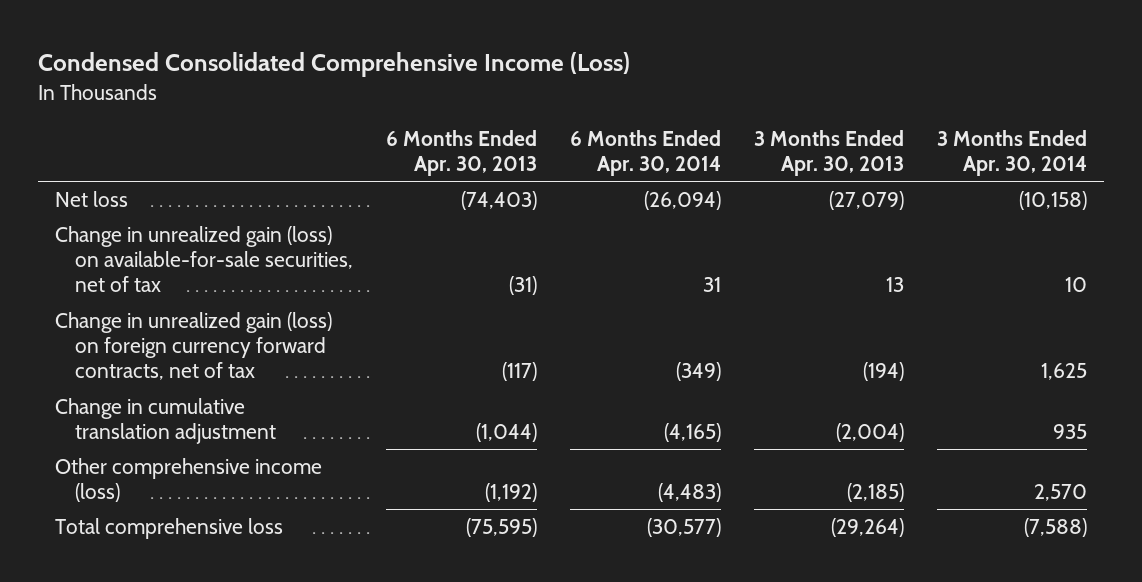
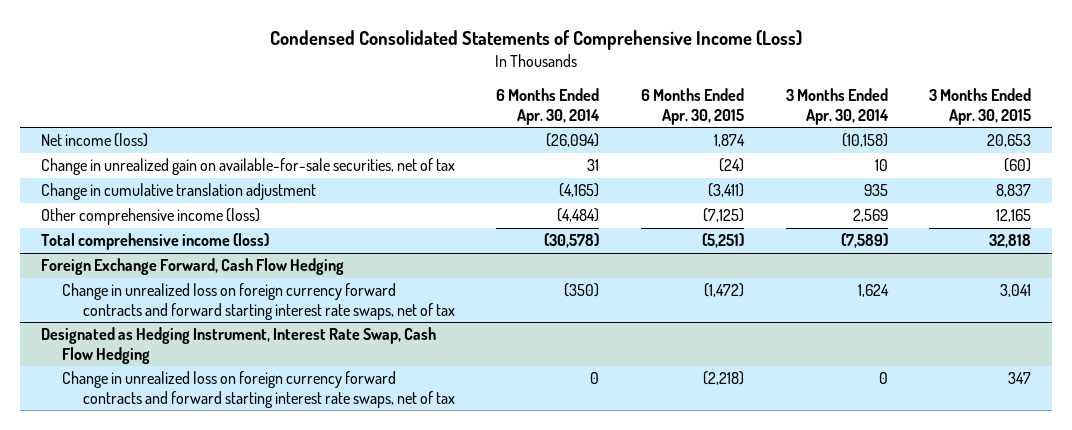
- Condensed Consolidated Comprehensive Income (Loss)
+ Condensed Consolidated Statements of Comprehensive Income (Loss)
- | 6 Months Ended Apr. 30, 2013 | 6 Months Ended Apr. 30, 2014 | 3 Months Ended Apr. 30, 2013 | 3 Months Ended Apr. 30, 2014
+ | 6 Months Ended Apr. 30, 2014 | 6 Months Ended Apr. 30, 2015 | 3 Months Ended Apr. 30, 2014 | 3 Months Ended Apr. 30, 2015
- Net loss | (74,403) | (26,094) | (27,079) | (10,158)
- Change in unrealized gain (loss) on available-for-sale securities, net of tax | (31) | 31 | 13 | 10
- Change in unrealized gain (loss) on foreign currency forward contracts, net of tax | (117) | (349) | (194) | 1,625
+ Net income (loss) | (26,094) | 1,874 | (10,158) | 20,653
+ Change in unrealized gain on available-for-sale securities, net of tax | 31 | (24) | 10 | (60)
- Other comprehensive income (loss) | (1,192) | (4,483) | (2,185) | 2,570
- Total comprehensive loss | (75,595) | (30,577) | (29,264) | (7,588)
+ Other comprehensive income (loss) | (4,484) | (7,125) | 2,569 | 12,165
+ Total comprehensive income (loss) | (30,578) | (5,251) | (7,589) | 32,818
+ Foreign Exchange Forward, Cash Flow Hedging
+ Change in unrealized loss on foreign currency forward contracts and forward starting interest rate swaps, net of tax | (350) | (1,472) | 1,624 | 3,041
+ Designated as Hedging Instrument, Interest Rate Swap, Cash Flow Hedging
+ Change in unrealized loss on foreign currency forward contracts and forward starting interest rate swaps, net of tax | 0 | (2,218) | 0 | 347

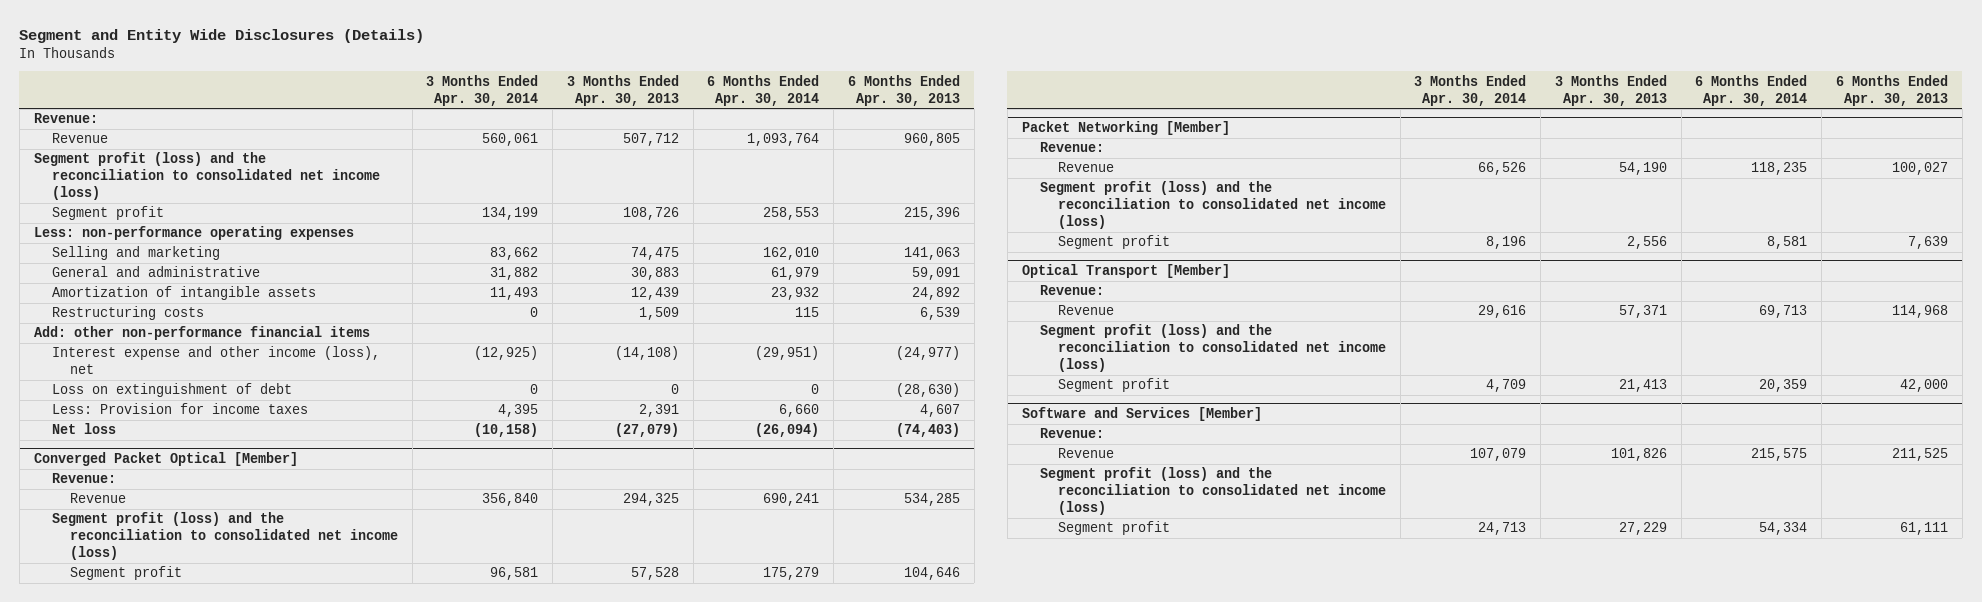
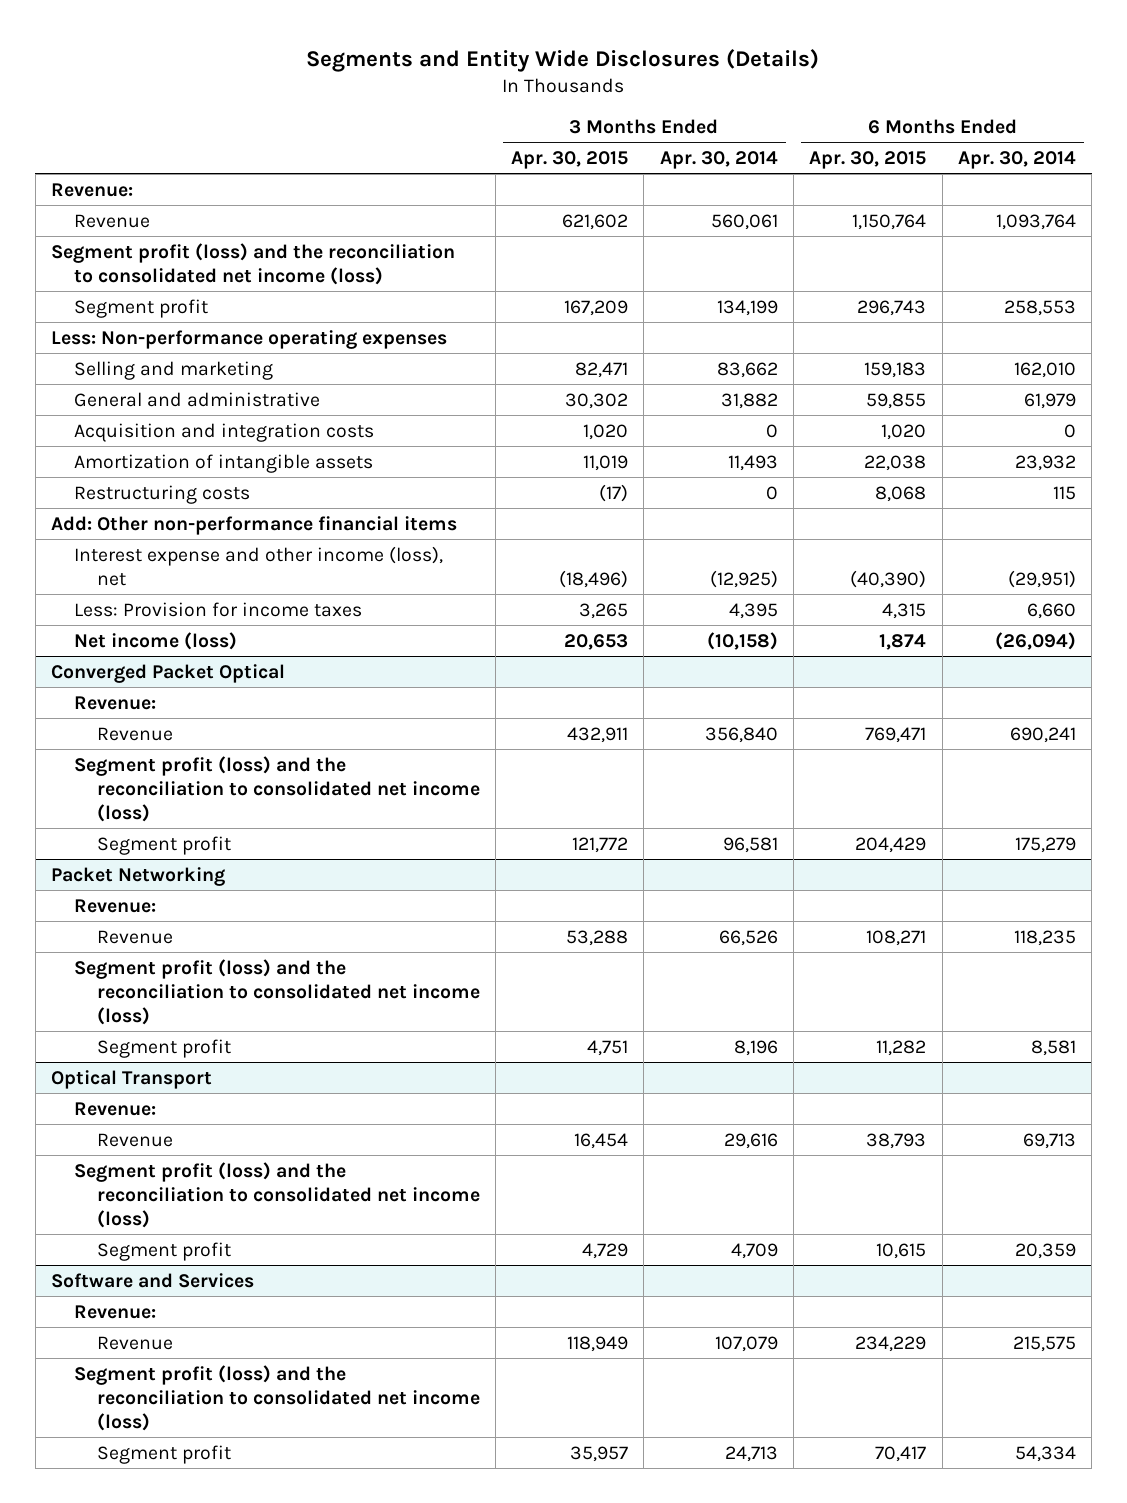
- Segment and Entity Wide Disclosures (Details)
+ Segments and Entity Wide Disclosures (Details)
- | 3 Months Ended Apr. 30, 2014 | 3 Months Ended Apr. 30, 2013 | 6 Months Ended Apr. 30, 2014 | 6 Months Ended Apr. 30, 2013
+ | 3 Months Ended Apr. 30, 2015 | 3 Months Ended Apr. 30, 2014 | 6 Months Ended Apr. 30, 2015 | 6 Months Ended Apr. 30, 2014
- Less: non-performance operating expenses
+ Less: Non-performance operating expenses
+ Acquisition and integration costs | 1,020 | 0 | 1,020 | 0
- Add: other non-performance financial items
+ Add: Other non-performance financial items
- Loss on extinguishment of debt | 0 | 0 | 0 | (28,630)
- Net loss | (10,158) | (27,079) | (26,094) | (74,403)
- Converged Packet Optical [Member]
+ Net income (loss) | 20,653 | (10,158) | 1,874 | (26,094)
+ Converged Packet Optical
- Packet Networking [Member]
+ Packet Networking
- Optical Transport [Member]
+ Optical Transport
- Software and Services [Member]
+ Software and Services

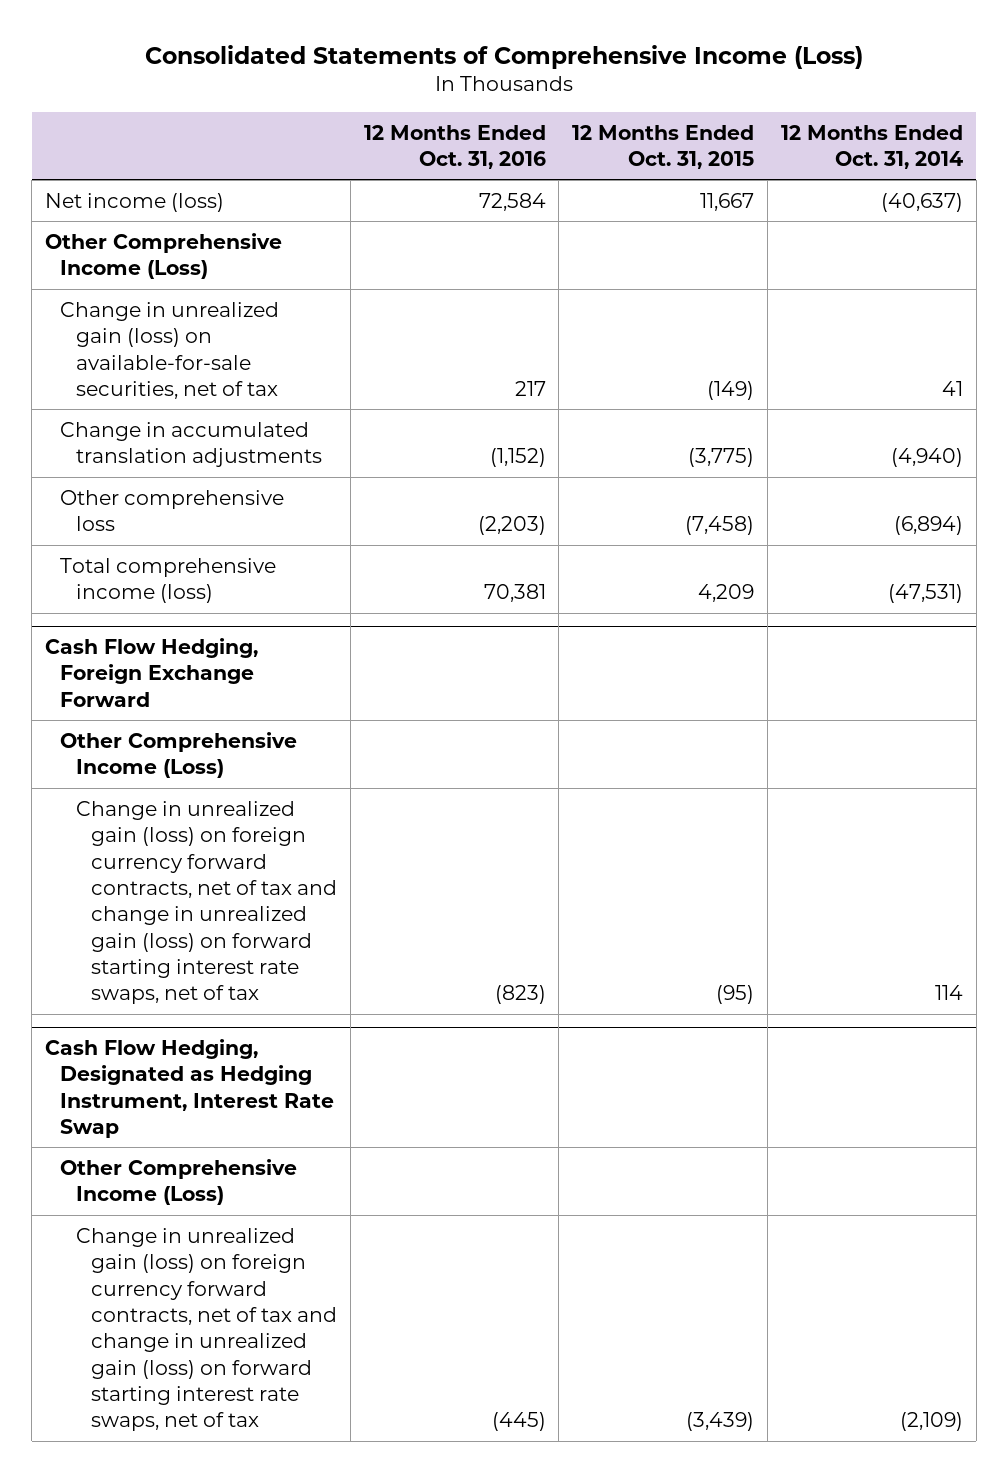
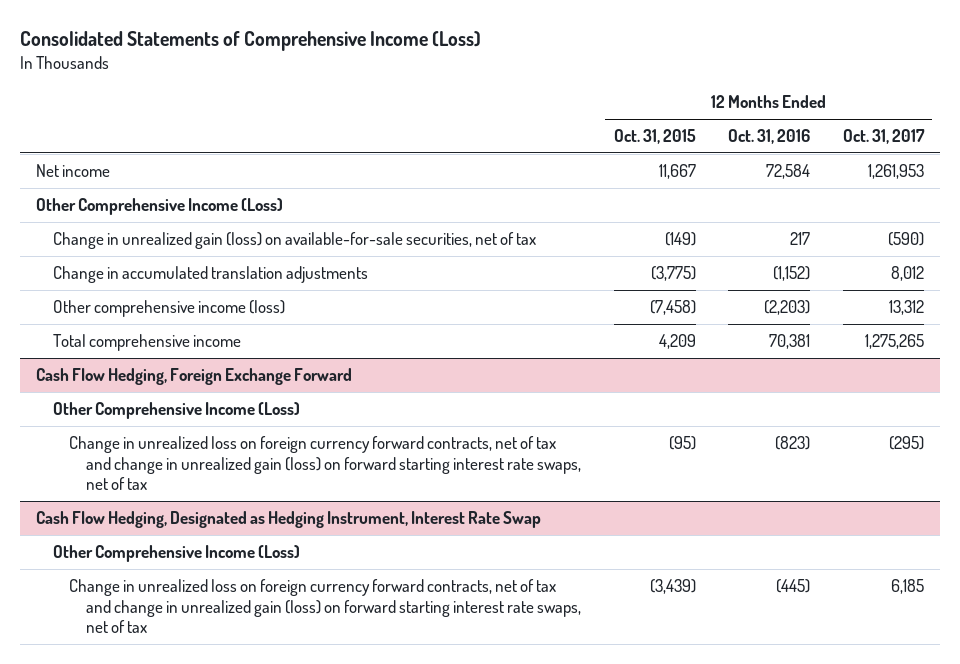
- | 12 Months Ended Oct. 31, 2016 | 12 Months Ended Oct. 31, 2015 | 12 Months Ended Oct. 31, 2014
+ | 12 Months Ended Oct. 31, 2015 | 12 Months Ended Oct. 31, 2016 | 12 Months Ended Oct. 31, 2017
- Net income (loss) | 72,584 | 11,667 | (40,637)
+ Net income | 11,667 | 72,584 | 1,261,953
- Other comprehensive loss | (2,203) | (7,458) | (6,894)
- Total comprehensive income (loss) | 70,381 | 4,209 | (47,531)
+ Other comprehensive income (loss) | (7,458) | (2,203) | 13,312
+ Total comprehensive income | 4,209 | 70,381 | 1,275,265
@ Cash Flow Hedging, Foreign Exchange Forward
- Change in unrealized gain (loss) on foreign currency forward contracts, net of tax and change in unrealized gain (loss) on forward starting interest rate swaps, net of tax | (823) | (95) | 114
+ Change in unrealized loss on foreign currency forward contracts, net of tax and change in unrealized gain (loss) on forward starting interest rate swaps, net of tax | (95) | (823) | (295)
@ Cash Flow Hedging, Designated as Hedging Instrument, Interest Rate Swap
- Change in unrealized gain (loss) on foreign currency forward contracts, net of tax and change in unrealized gain (loss) on forward starting interest rate swaps, net of tax | (445) | (3,439) | (2,109)
+ Change in unrealized loss on foreign currency forward contracts, net of tax and change in unrealized gain (loss) on forward starting interest rate swaps, net of tax | (3,439) | (445) | 6,185

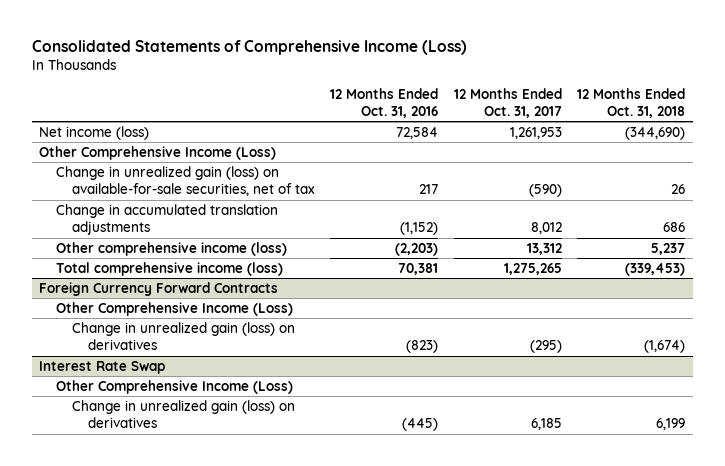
- | 12 Months Ended Oct. 31, 2015 | 12 Months Ended Oct. 31, 2016 | 12 Months Ended Oct. 31, 2017
+ | 12 Months Ended Oct. 31, 2016 | 12 Months Ended Oct. 31, 2017 | 12 Months Ended Oct. 31, 2018
- Net income | 11,667 | 72,584 | 1,261,953
+ Net income (loss) | 72,584 | 1,261,953 | (344,690)
- Total comprehensive income | 4,209 | 70,381 | 1,275,265
- Cash Flow Hedging, Foreign Exchange Forward
+ Total comprehensive income (loss) | 70,381 | 1,275,265 | (339,453)
+ Foreign Currency Forward Contracts
- Change in unrealized loss on foreign currency forward contracts, net of tax and change in unrealized gain (loss) on forward starting interest rate swaps, net of tax | (95) | (823) | (295)
- Cash Flow Hedging, Designated as Hedging Instrument, Interest Rate Swap
+ Change in unrealized gain (loss) on derivatives | (823) | (295) | (1,674)
+ Interest Rate Swap
- Change in unrealized loss on foreign currency forward contracts, net of tax and change in unrealized gain (loss) on forward starting interest rate swaps, net of tax | (3,439) | (445) | 6,185
+ Change in unrealized gain (loss) on derivatives | (445) | 6,185 | 6,199

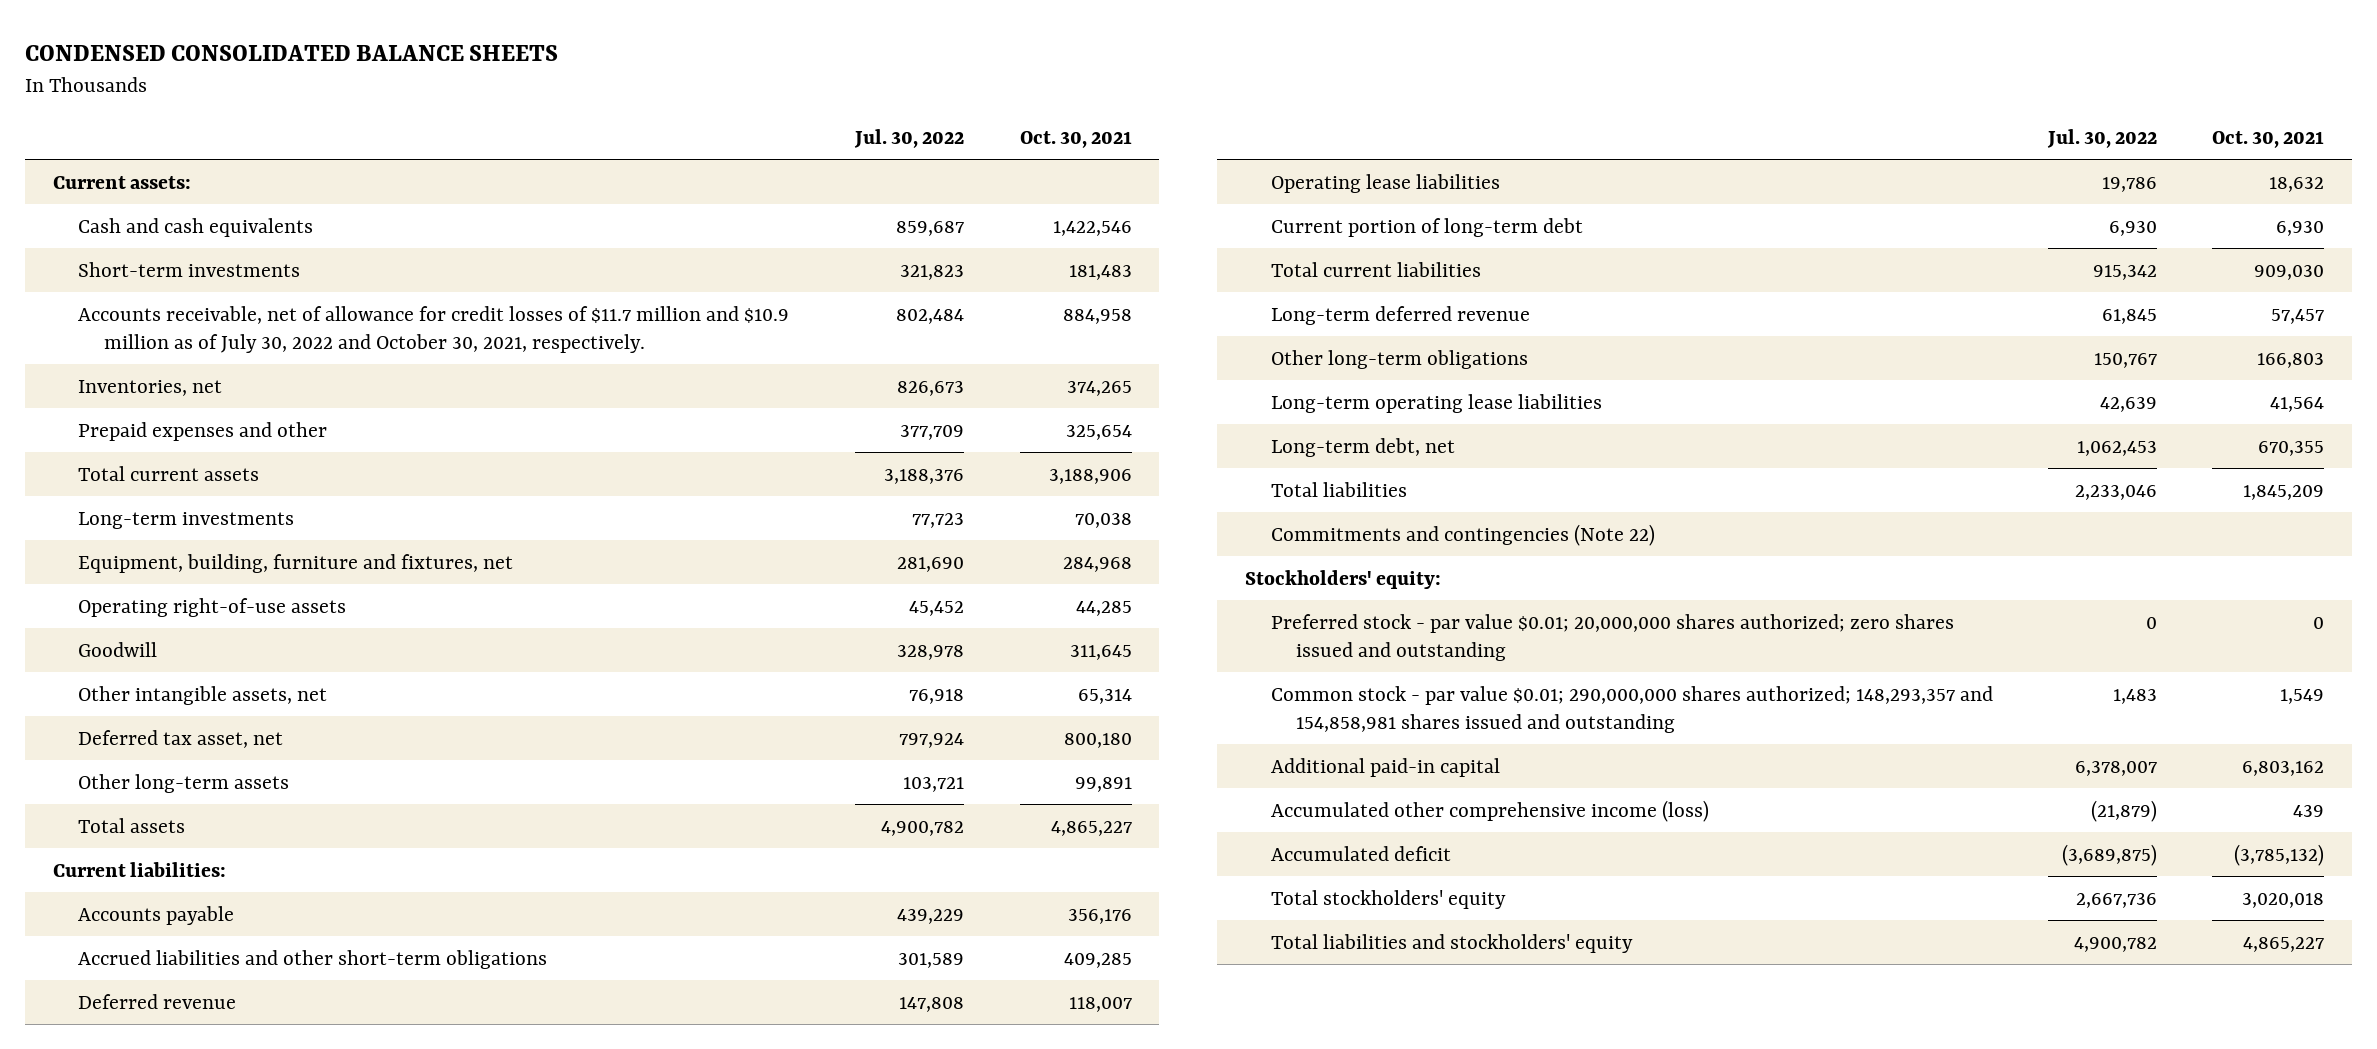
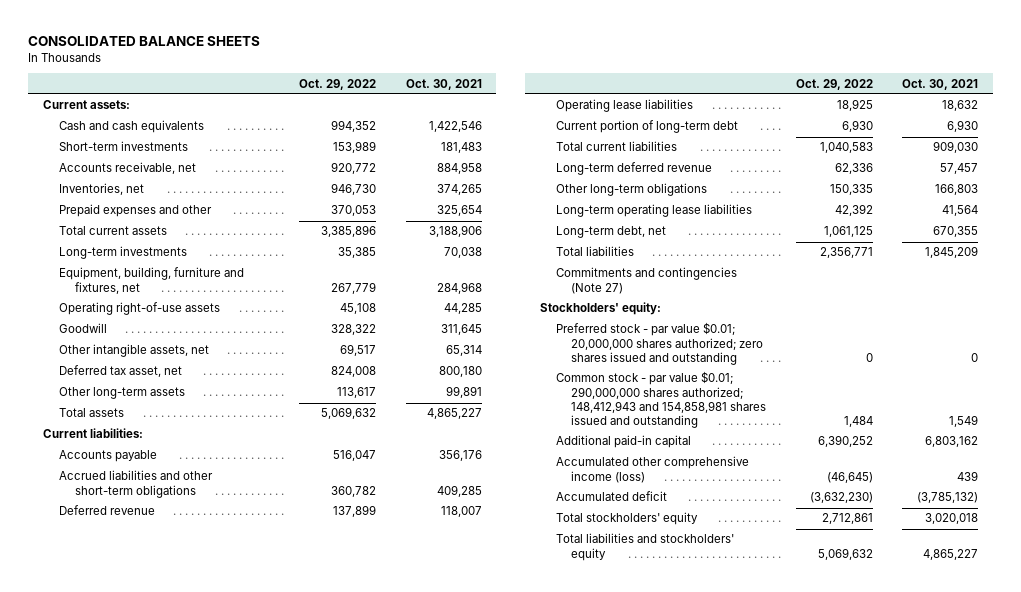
- CONDENSED CONSOLIDATED BALANCE SHEETS
+ CONSOLIDATED BALANCE SHEETS
- | Jul. 30, 2022 | Oct. 30, 2021
+ | Oct. 29, 2022 | Oct. 30, 2021
- Accounts receivable, net of allowance for credit losses of $11.7 million and $10.9 million as of July 30, 2022 and October 30, 2021, respectively. | 802,484 | 884,958
+ Accounts receivable, net | 920,772 | 884,958
- Commitments and contingencies (Note 22)
+ Commitments and contingencies (Note 27)
- Common stock - par value $0.01; 290,000,000 shares authorized; 148,293,357 and 154,858,981 shares issued and outstanding | 1,483 | 1,549
+ Common stock - par value $0.01; 290,000,000 shares authorized; 148,412,943 and 154,858,981 shares issued and outstanding | 1,484 | 1,549

